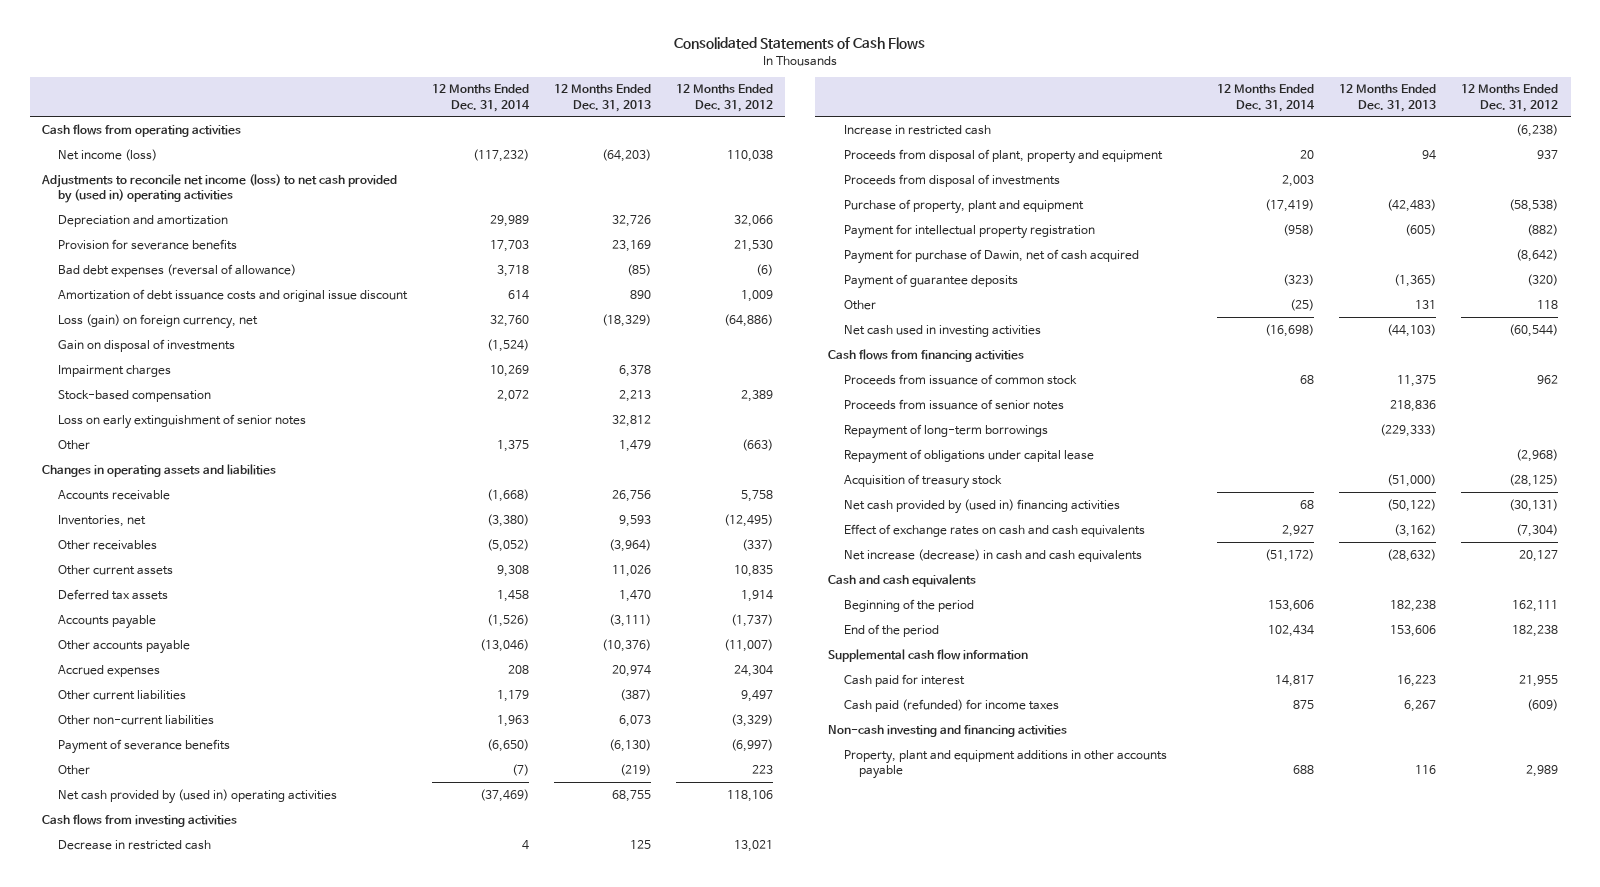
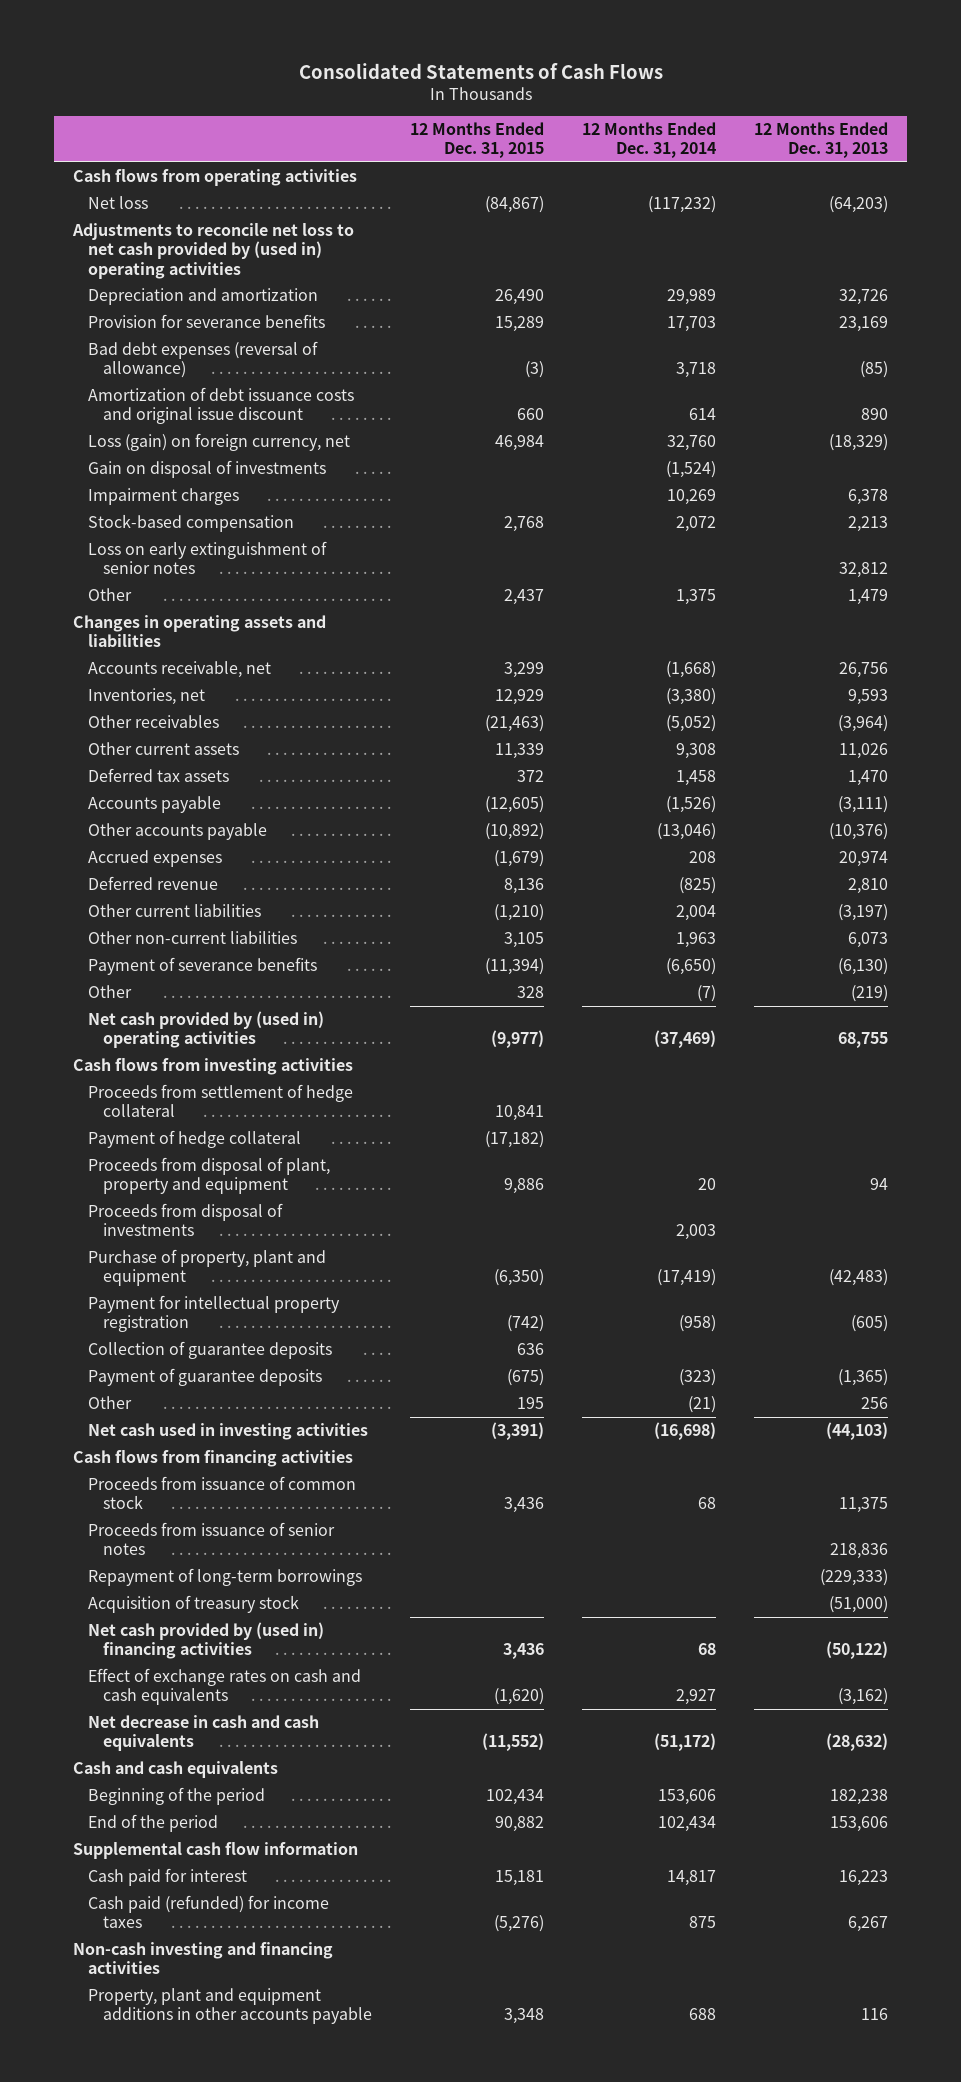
- | 12 Months Ended Dec. 31, 2014 | 12 Months Ended Dec. 31, 2013 | 12 Months Ended Dec. 31, 2012
+ | 12 Months Ended Dec. 31, 2015 | 12 Months Ended Dec. 31, 2014 | 12 Months Ended Dec. 31, 2013
- Net income (loss) | (117,232) | (64,203) | 110,038
- Adjustments to reconcile net income (loss) to net cash provided by (used in) operating activities
+ Net loss | (84,867) | (117,232) | (64,203)
+ Adjustments to reconcile net loss to net cash provided by (used in) operating activities
- Accounts receivable | (1,668) | 26,756 | 5,758
+ Accounts receivable, net | 3,299 | (1,668) | 26,756
- Other current liabilities | 1,179 | (387) | 9,497
+ Deferred revenue | 8,136 | (825) | 2,810
+ Other current liabilities | (1,210) | 2,004 | (3,197)
- Decrease in restricted cash | 4 | 125 | 13,021
- Increase in restricted cash | | | (6,238)
+ Proceeds from settlement of hedge collateral | 10,841 | |
+ Payment of hedge collateral | (17,182) | |
- Payment for purchase of Dawin, net of cash acquired | | | (8,642)
+ Collection of guarantee deposits | 636 | |
- Other | (25) | 131 | 118
+ Other | 195 | (21) | 256
- Repayment of obligations under capital lease | | | (2,968)
- Net increase (decrease) in cash and cash equivalents | (51,172) | (28,632) | 20,127
+ Net decrease in cash and cash equivalents | (11,552) | (51,172) | (28,632)

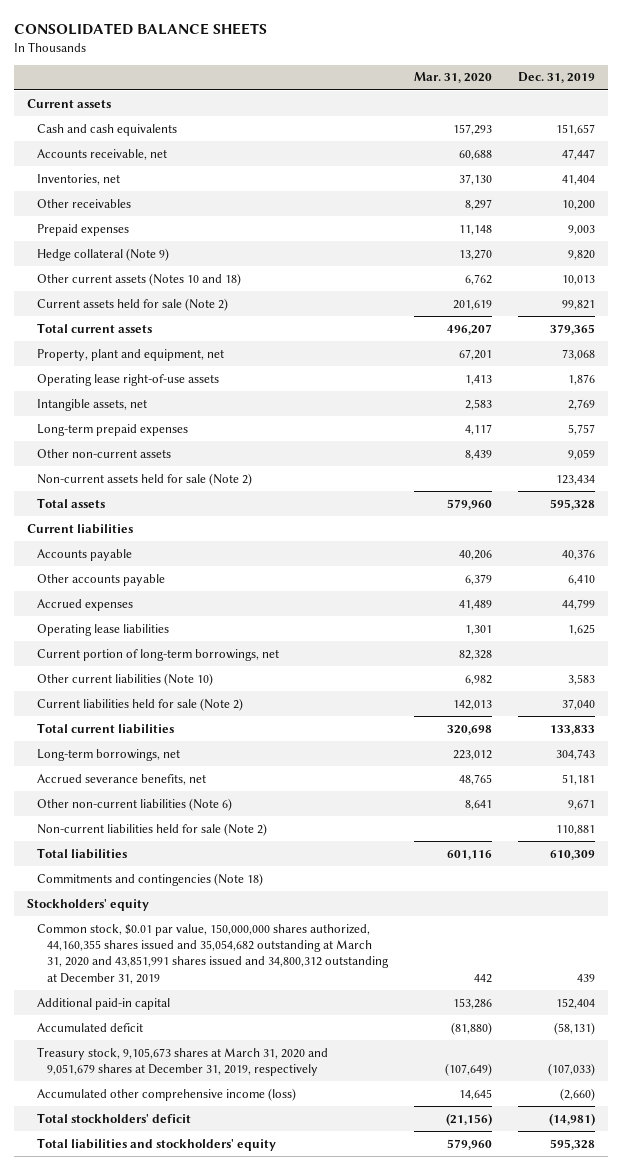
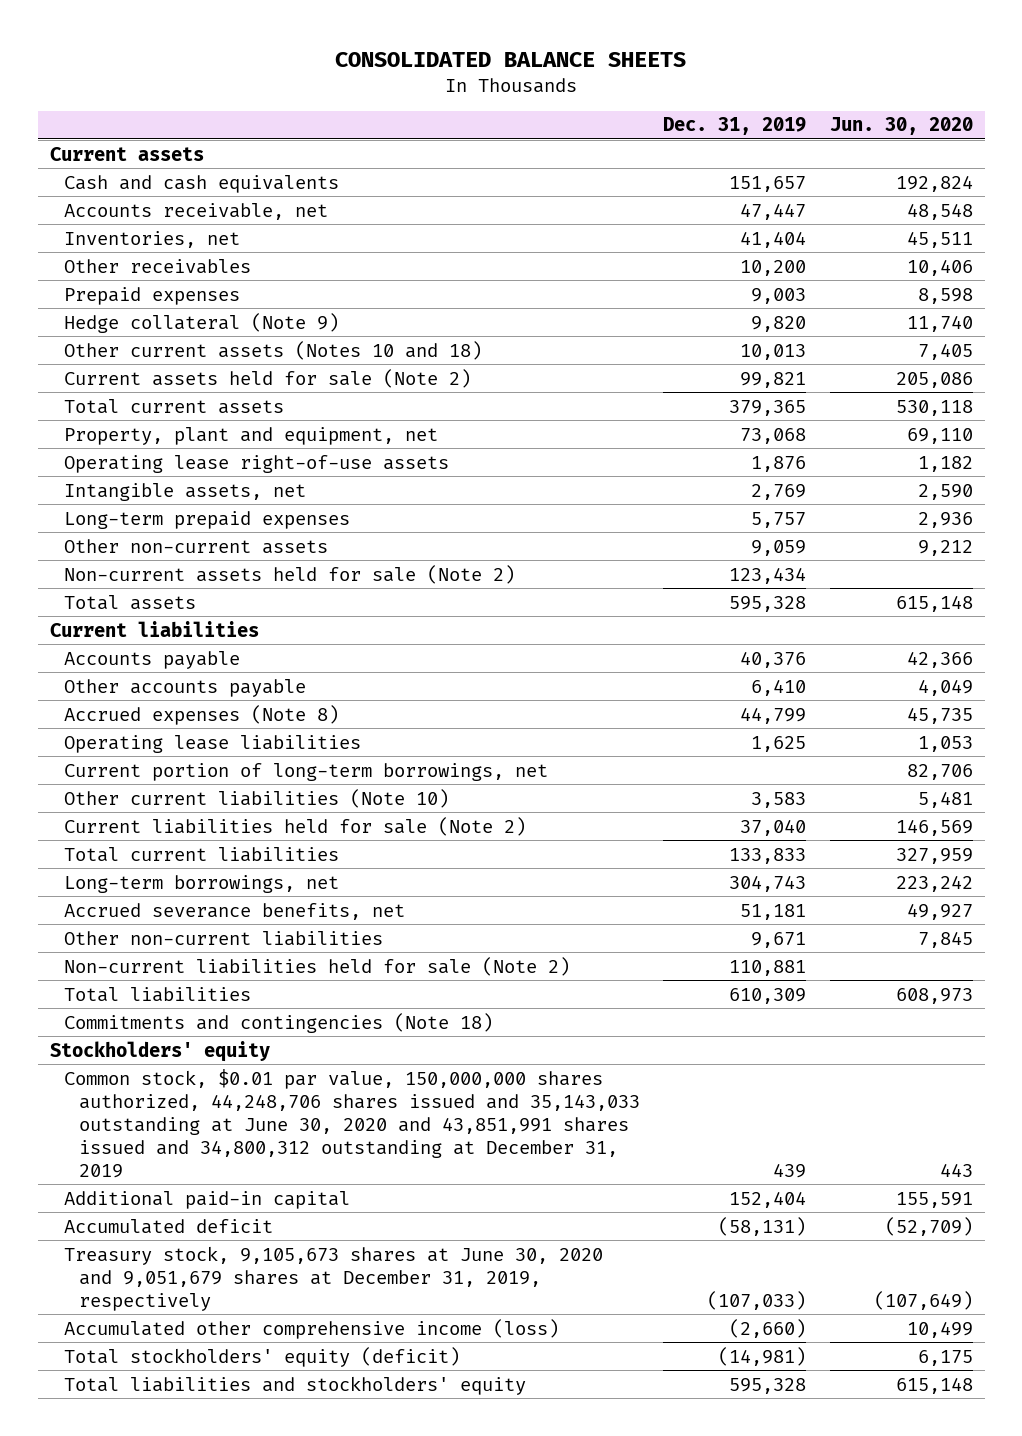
- | Mar. 31, 2020 | Dec. 31, 2019
+ | Dec. 31, 2019 | Jun. 30, 2020
- Accrued expenses | 41,489 | 44,799
+ Accrued expenses (Note 8) | 44,799 | 45,735
- Other non-current liabilities (Note 6) | 8,641 | 9,671
+ Other non-current liabilities | 9,671 | 7,845
- Common stock, $0.01 par value, 150,000,000 shares authorized, 44,160,355 shares issued and 35,054,682 outstanding at March 31, 2020 and 43,851,991 shares issued and 34,800,312 outstanding at December 31, 2019 | 442 | 439
+ Common stock, $0.01 par value, 150,000,000 shares authorized, 44,248,706 shares issued and 35,143,033 outstanding at June 30, 2020 and 43,851,991 shares issued and 34,800,312 outstanding at December 31, 2019 | 439 | 443
- Treasury stock, 9,105,673 shares at March 31, 2020 and 9,051,679 shares at December 31, 2019, respectively | (107,649) | (107,033)
+ Treasury stock, 9,105,673 shares at June 30, 2020 and 9,051,679 shares at December 31, 2019, respectively | (107,033) | (107,649)
- Total stockholders' deficit | (21,156) | (14,981)
+ Total stockholders' equity (deficit) | (14,981) | 6,175

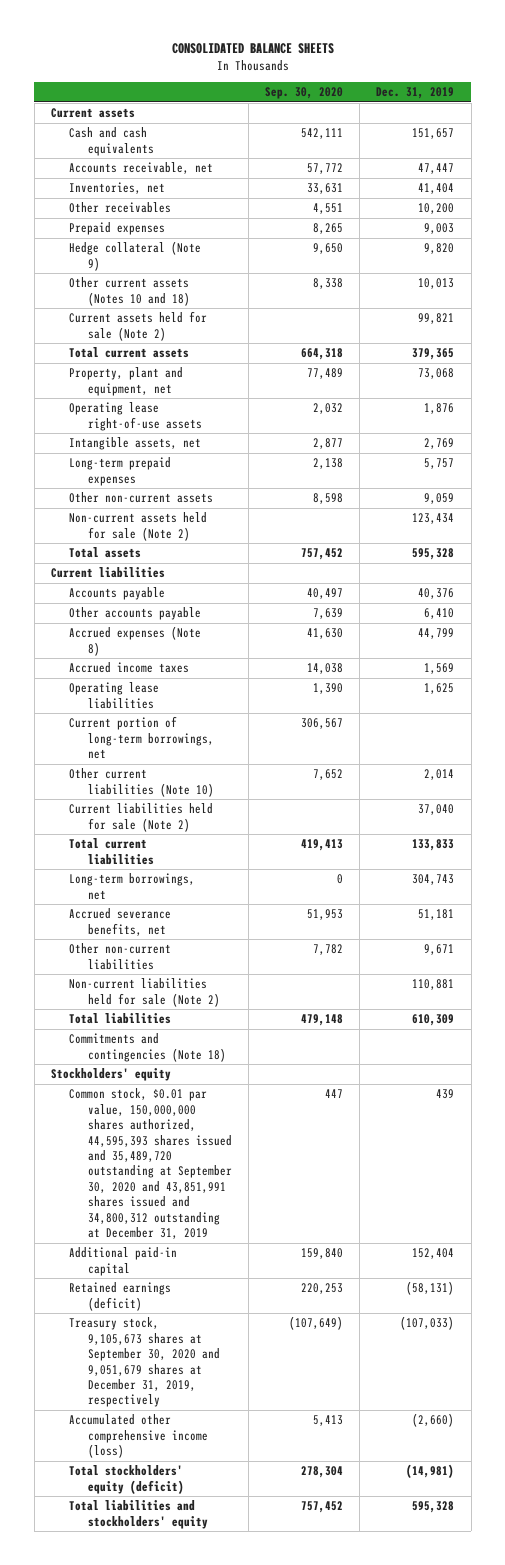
- | Dec. 31, 2019 | Jun. 30, 2020
+ | Sep. 30, 2020 | Dec. 31, 2019
+ Accrued income taxes | 14,038 | 1,569
- Other current liabilities (Note 10) | 3,583 | 5,481
+ Other current liabilities (Note 10) | 7,652 | 2,014
- Common stock, $0.01 par value, 150,000,000 shares authorized, 44,248,706 shares issued and 35,143,033 outstanding at June 30, 2020 and 43,851,991 shares issued and 34,800,312 outstanding at December 31, 2019 | 439 | 443
+ Common stock, $0.01 par value, 150,000,000 shares authorized, 44,595,393 shares issued and 35,489,720 outstanding at September 30, 2020 and 43,851,991 shares issued and 34,800,312 outstanding at December 31, 2019 | 447 | 439
- Accumulated deficit | (58,131) | (52,709)
- Treasury stock, 9,105,673 shares at June 30, 2020 and 9,051,679 shares at December 31, 2019, respectively | (107,033) | (107,649)
+ Retained earnings (deficit) | 220,253 | (58,131)
+ Treasury stock, 9,105,673 shares at September 30, 2020 and 9,051,679 shares at December 31, 2019, respectively | (107,649) | (107,033)

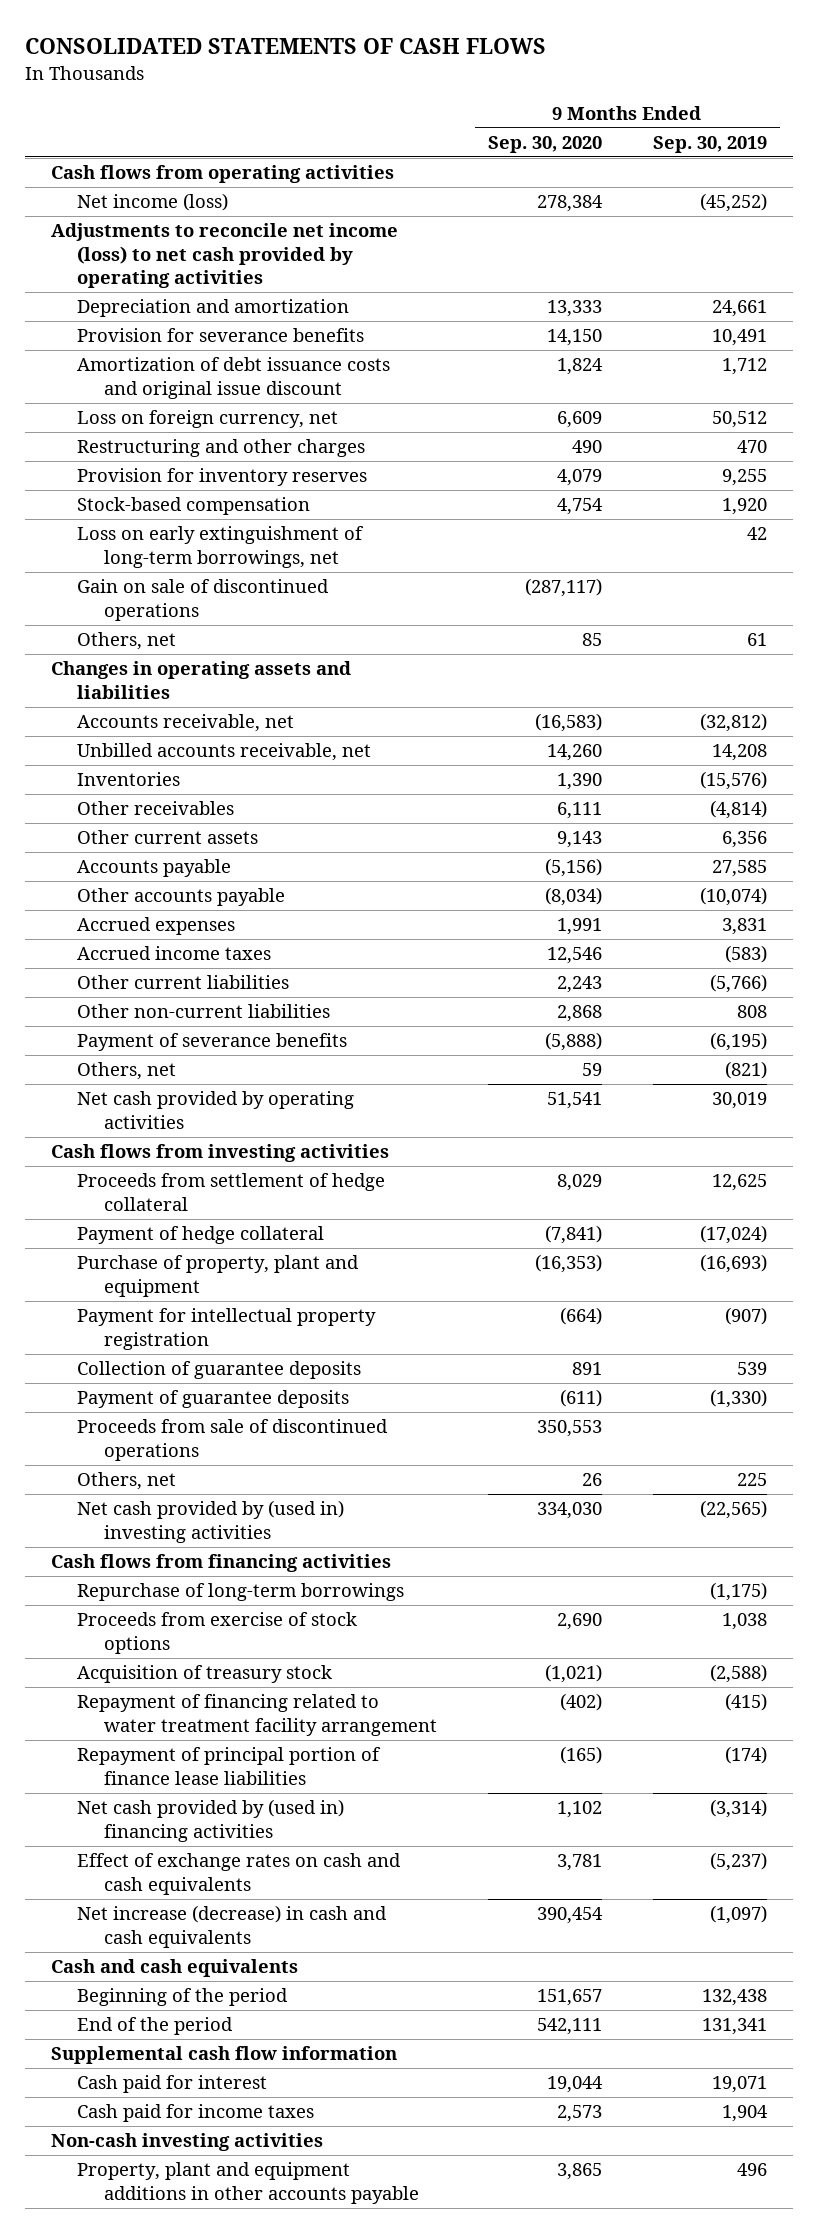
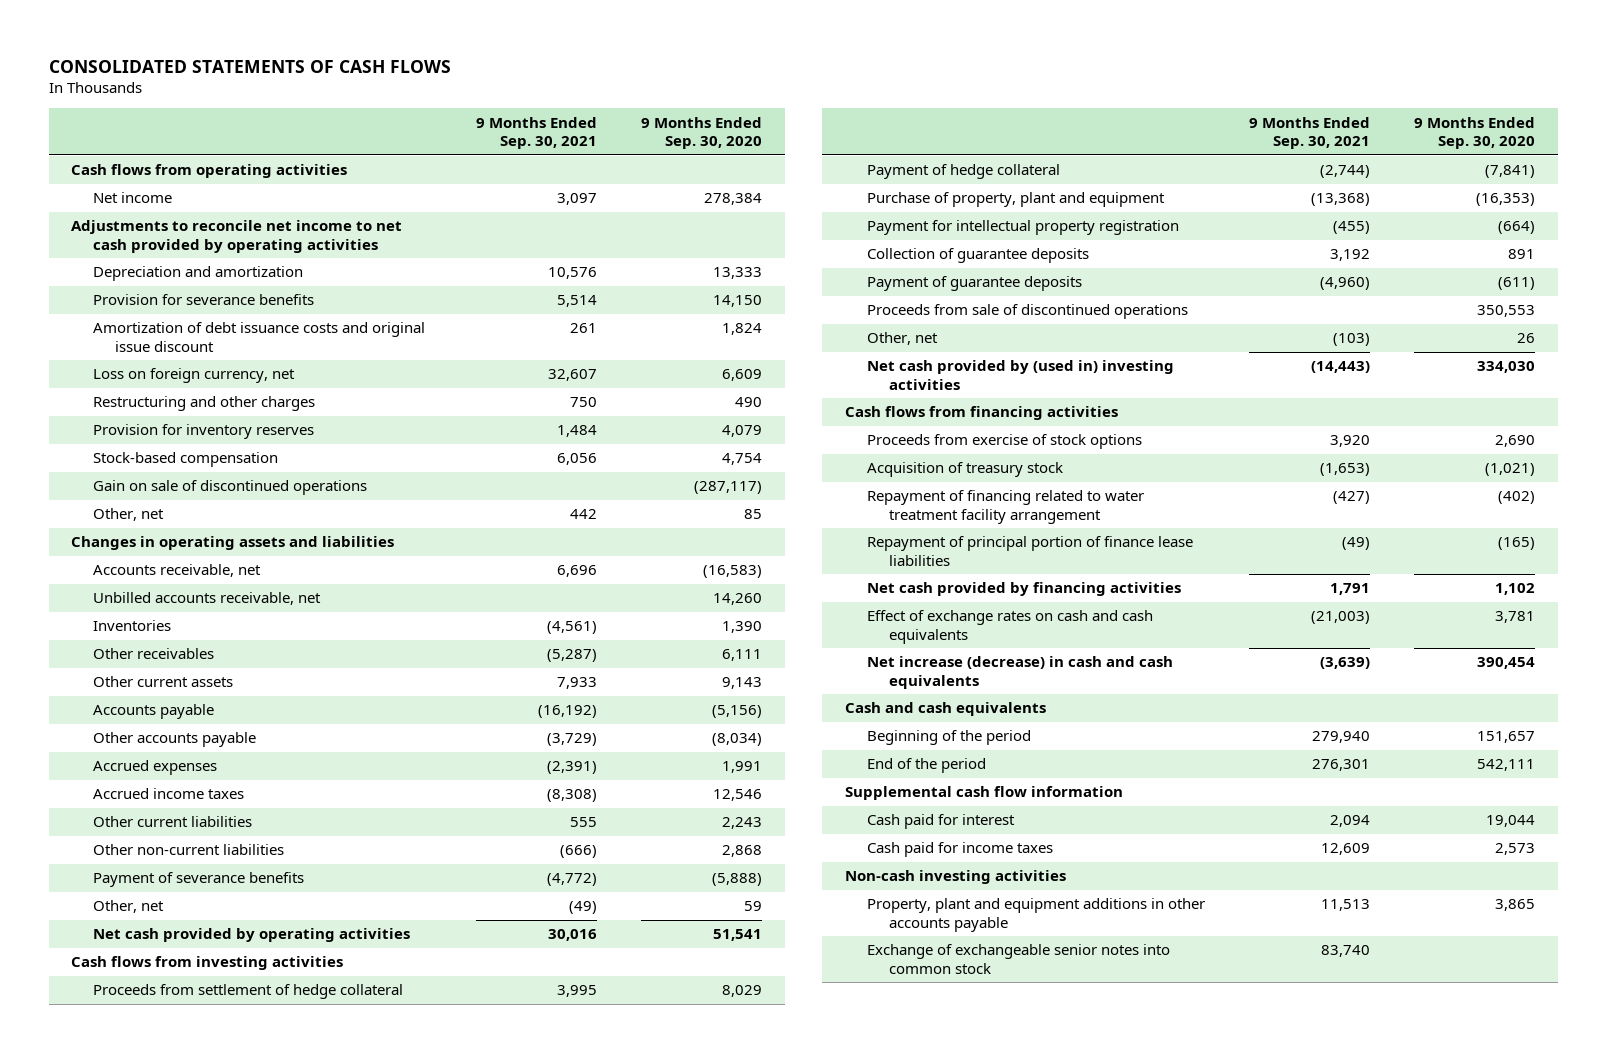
- | 9 Months Ended Sep. 30, 2020 | 9 Months Ended Sep. 30, 2019
+ | 9 Months Ended Sep. 30, 2021 | 9 Months Ended Sep. 30, 2020
- Net income (loss) | 278,384 | (45,252)
- Adjustments to reconcile net income (loss) to net cash provided by operating activities
+ Net income | 3,097 | 278,384
+ Adjustments to reconcile net income to net cash provided by operating activities
- Loss on early extinguishment of long-term borrowings, net | | 42
- Others, net | 85 | 61
+ Other, net | 442 | 85
- Others, net | 59 | (821)
+ Other, net | (49) | 59
- Others, net | 26 | 225
+ Other, net | (103) | 26
- Repurchase of long-term borrowings | | (1,175)
- Net cash provided by (used in) financing activities | 1,102 | (3,314)
+ Net cash provided by financing activities | 1,791 | 1,102
+ Exchange of exchangeable senior notes into common stock | 83,740 |

